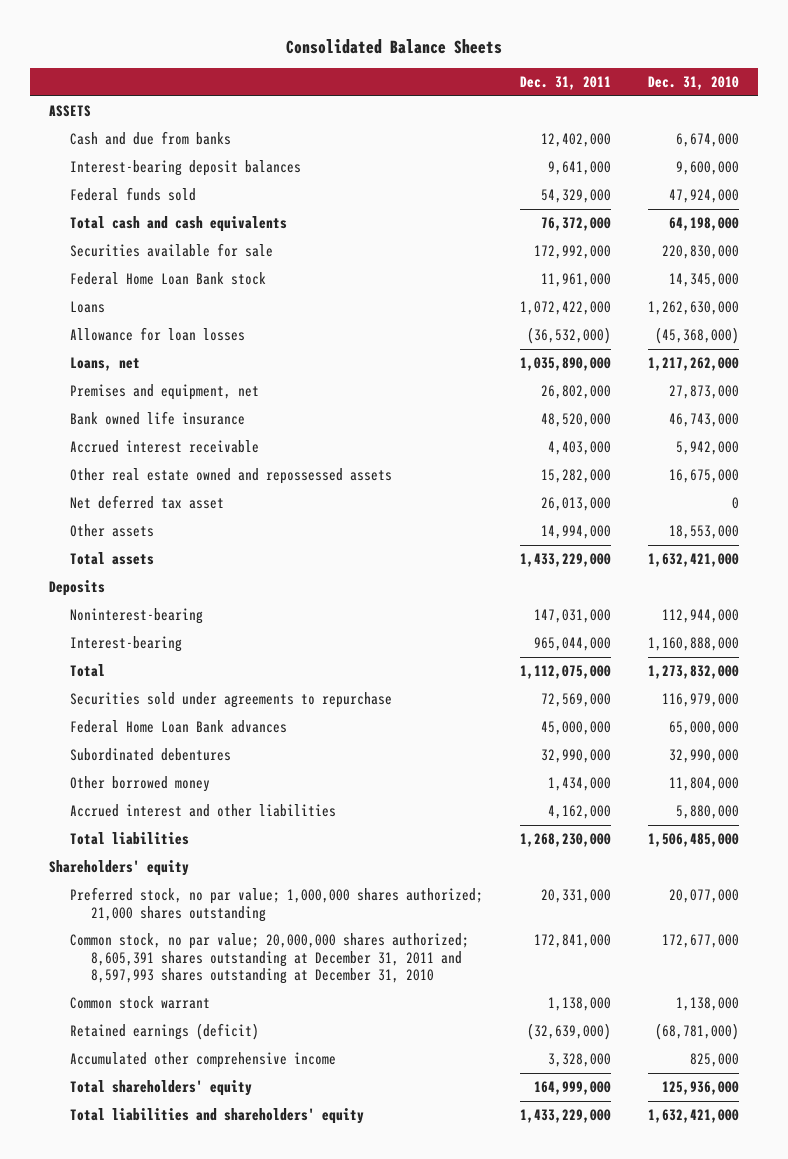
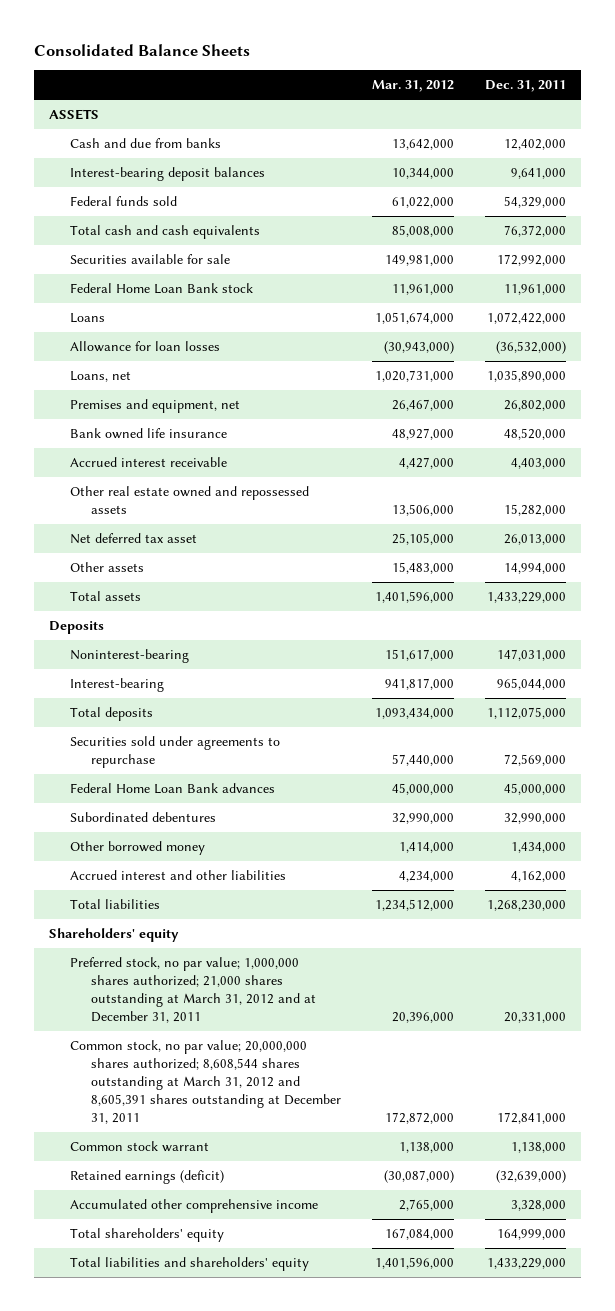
- | Dec. 31, 2011 | Dec. 31, 2010
+ | Mar. 31, 2012 | Dec. 31, 2011
- Total | 1,112,075,000 | 1,273,832,000
+ Total deposits | 1,093,434,000 | 1,112,075,000
- Preferred stock, no par value; 1,000,000 shares authorized; 21,000 shares outstanding | 20,331,000 | 20,077,000
- Common stock, no par value; 20,000,000 shares authorized; 8,605,391 shares outstanding at December 31, 2011 and 8,597,993 shares outstanding at December 31, 2010 | 172,841,000 | 172,677,000
+ Preferred stock, no par value; 1,000,000 shares authorized; 21,000 shares outstanding at March 31, 2012 and at December 31, 2011 | 20,396,000 | 20,331,000
+ Common stock, no par value; 20,000,000 shares authorized; 8,608,544 shares outstanding at March 31, 2012 and 8,605,391 shares outstanding at December 31, 2011 | 172,872,000 | 172,841,000

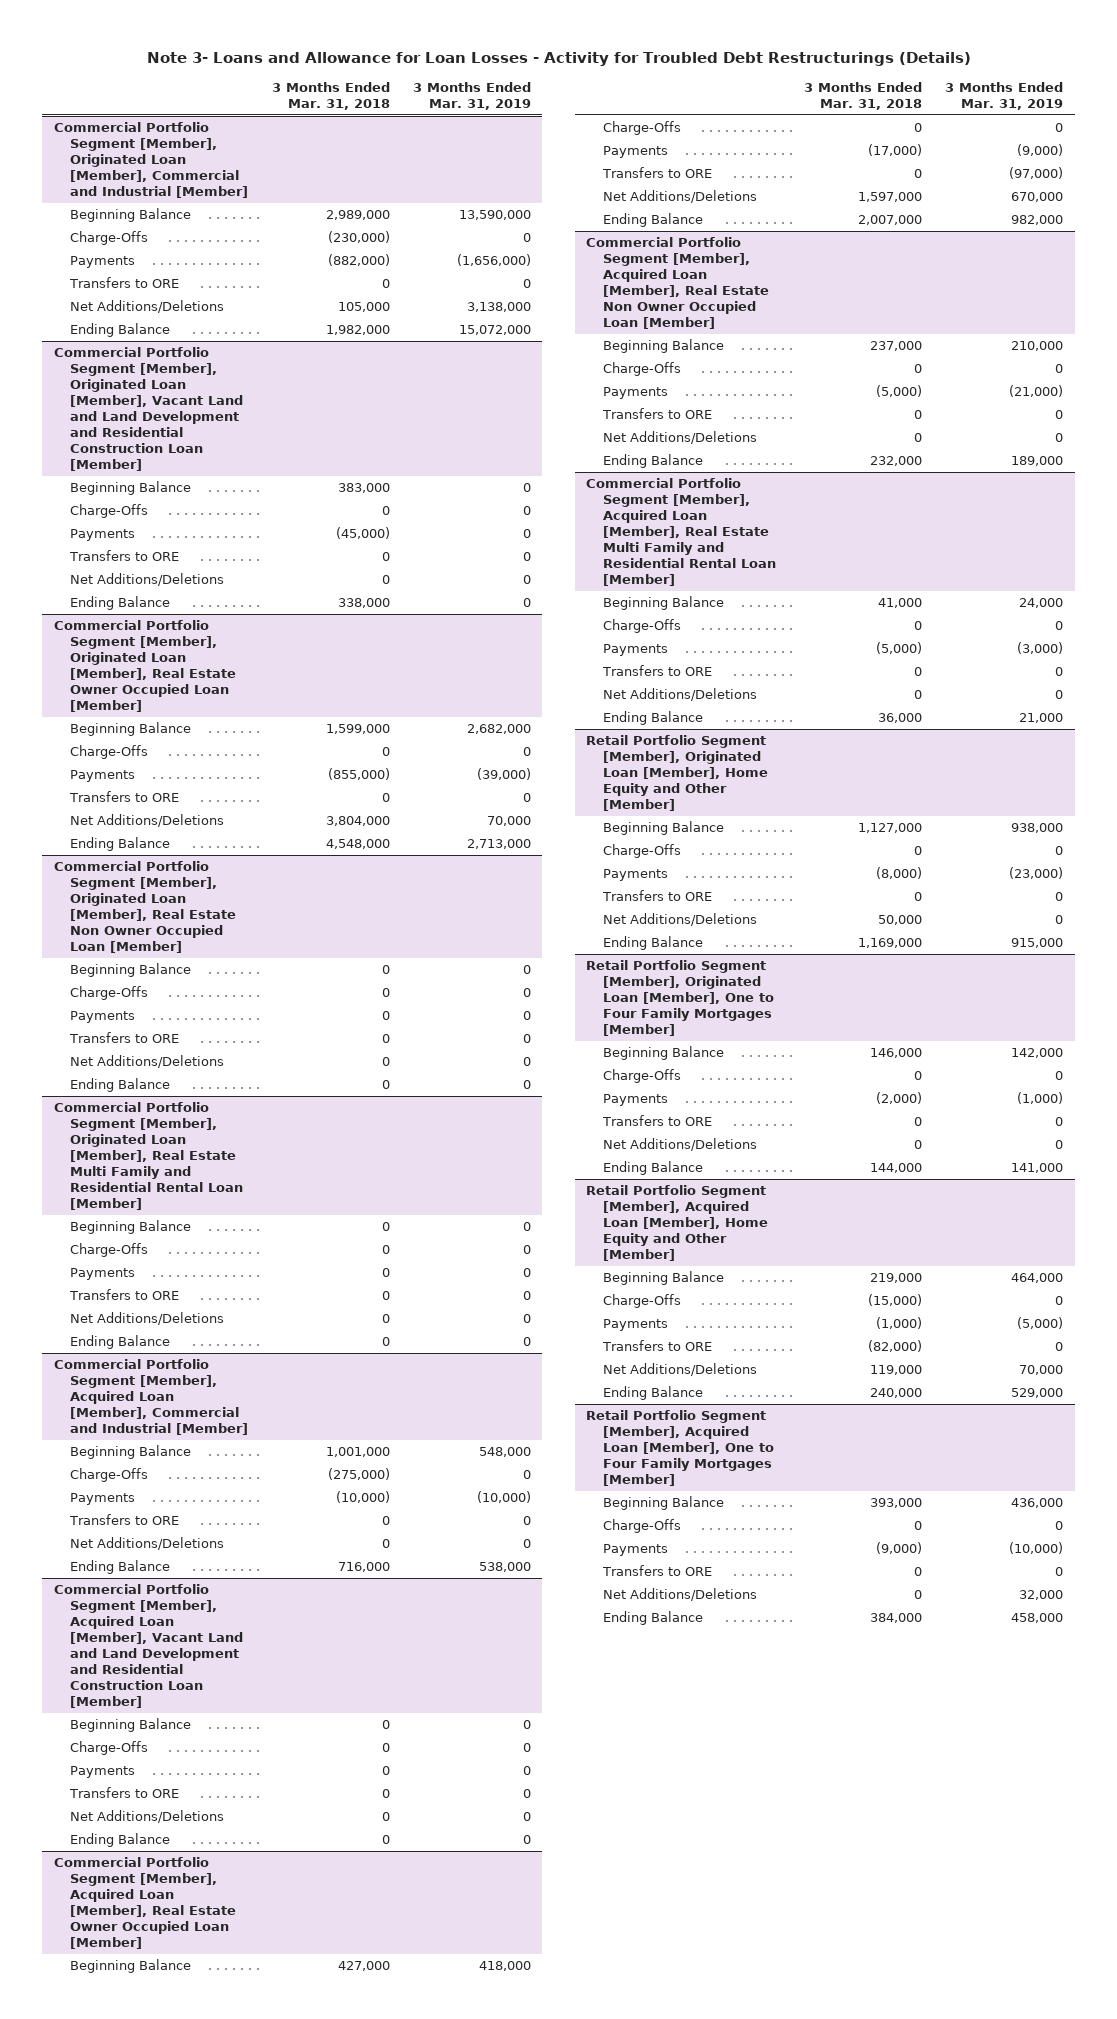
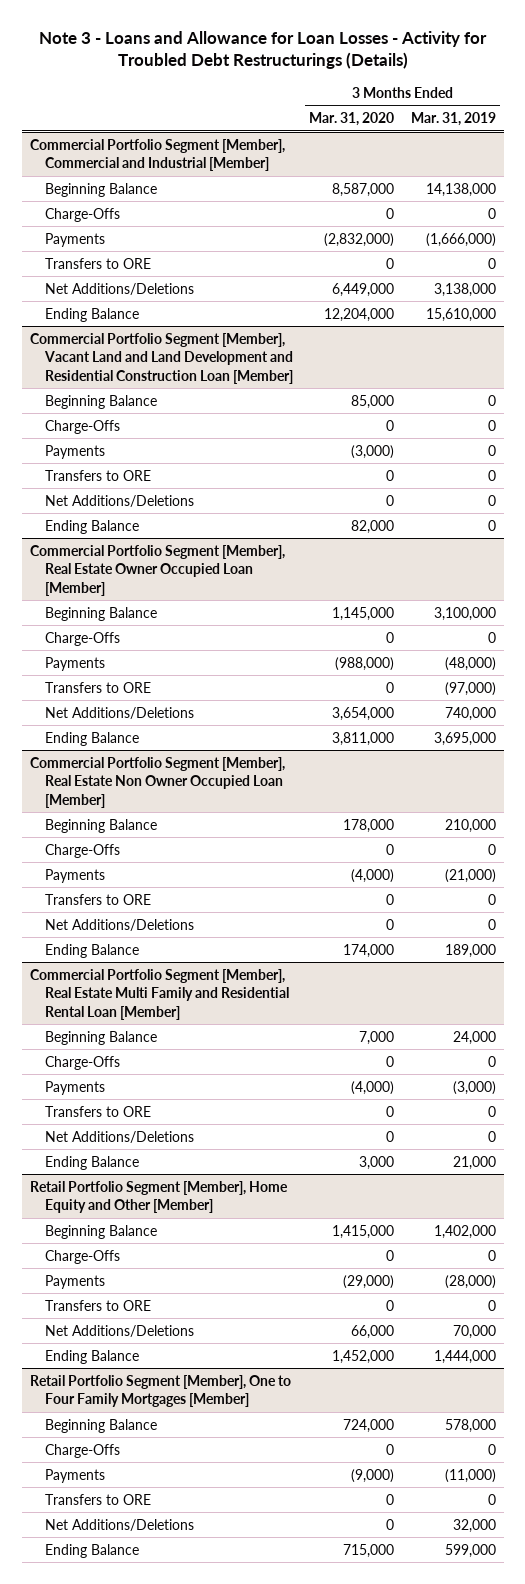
- Note 3- Loans and Allowance for Loan Losses - Activity for Troubled Debt Restructurings (Details)
+ Note 3 - Loans and Allowance for Loan Losses - Activity for Troubled Debt Restructurings (Details)
- | 3 Months Ended Mar. 31, 2018 | 3 Months Ended Mar. 31, 2019
+ | 3 Months Ended Mar. 31, 2020 | 3 Months Ended Mar. 31, 2019
- Commercial Portfolio Segment [Member], Originated Loan [Member], Commercial and Industrial [Member]
- Beginning Balance | 2,989,000 | 13,590,000
+ Commercial Portfolio Segment [Member], Commercial and Industrial [Member]
+ Beginning Balance | 8,587,000 | 14,138,000
- Payments | (882,000) | (1,656,000)
+ Payments | (2,832,000) | (1,666,000)
- Ending Balance | 1,982,000 | 15,072,000
- Commercial Portfolio Segment [Member], Originated Loan [Member], Vacant Land and Land Development and Residential Construction Loan [Member]
- Beginning Balance | 383,000 | 0
- Charge-Offs | 0 | 0
- Payments | (45,000) | 0
- Transfers to ORE | 0 | 0
- Net Additions/Deletions | 0 | 0
- Ending Balance | 338,000 | 0
- Commercial Portfolio Segment [Member], Originated Loan [Member], Real Estate Owner Occupied Loan [Member]
- Beginning Balance | 1,599,000 | 2,682,000
- Charge-Offs | 0 | 0
- Payments | (855,000) | (39,000)
- Transfers to ORE | 0 | 0
- Net Additions/Deletions | 3,804,000 | 70,000
- Ending Balance | 4,548,000 | 2,713,000
- Commercial Portfolio Segment [Member], Originated Loan [Member], Real Estate Non Owner Occupied Loan [Member]
- Beginning Balance | 0 | 0
- Charge-Offs | 0 | 0
- Payments | 0 | 0
- Transfers to ORE | 0 | 0
- Net Additions/Deletions | 0 | 0
- Ending Balance | 0 | 0
- Commercial Portfolio Segment [Member], Originated Loan [Member], Real Estate Multi Family and Residential Rental Loan [Member]
- Beginning Balance | 0 | 0
- Charge-Offs | 0 | 0
- Payments | 0 | 0
- Transfers to ORE | 0 | 0
- Net Additions/Deletions | 0 | 0
- Ending Balance | 0 | 0
- Commercial Portfolio Segment [Member], Acquired Loan [Member], Commercial and Industrial [Member]
- Beginning Balance | 1,001,000 | 548,000
- Charge-Offs | (275,000) | 0
- Payments | (10,000) | (10,000)
- Transfers to ORE | 0 | 0
- Net Additions/Deletions | 0 | 0
- Ending Balance | 716,000 | 538,000
- Commercial Portfolio Segment [Member], Acquired Loan [Member], Vacant Land and Land Development and Residential Construction Loan [Member]
+ Ending Balance | 12,204,000 | 15,610,000
+ Commercial Portfolio Segment [Member], Vacant Land and Land Development and Residential Construction Loan [Member]
- Commercial Portfolio Segment [Member], Acquired Loan [Member], Real Estate Owner Occupied Loan [Member]
- Beginning Balance | 427,000 | 418,000
+ Commercial Portfolio Segment [Member], Real Estate Owner Occupied Loan [Member]
+ Beginning Balance | 1,145,000 | 3,100,000
- Payments | (17,000) | (9,000)
+ Payments | (988,000) | (48,000)
- Net Additions/Deletions | 1,597,000 | 670,000
- Ending Balance | 2,007,000 | 982,000
- Commercial Portfolio Segment [Member], Acquired Loan [Member], Real Estate Non Owner Occupied Loan [Member]
+ Net Additions/Deletions | 3,654,000 | 740,000
+ Ending Balance | 3,811,000 | 3,695,000
+ Commercial Portfolio Segment [Member], Real Estate Non Owner Occupied Loan [Member]
- Commercial Portfolio Segment [Member], Acquired Loan [Member], Real Estate Multi Family and Residential Rental Loan [Member]
+ Commercial Portfolio Segment [Member], Real Estate Multi Family and Residential Rental Loan [Member]
- Retail Portfolio Segment [Member], Originated Loan [Member], Home Equity and Other [Member]
- Beginning Balance | 1,127,000 | 938,000
- Charge-Offs | 0 | 0
- Payments | (8,000) | (23,000)
- Transfers to ORE | 0 | 0
- Net Additions/Deletions | 50,000 | 0
- Ending Balance | 1,169,000 | 915,000
- Retail Portfolio Segment [Member], Originated Loan [Member], One to Four Family Mortgages [Member]
- Beginning Balance | 146,000 | 142,000
- Charge-Offs | 0 | 0
- Payments | (2,000) | (1,000)
- Transfers to ORE | 0 | 0
- Net Additions/Deletions | 0 | 0
- Ending Balance | 144,000 | 141,000
- Retail Portfolio Segment [Member], Acquired Loan [Member], Home Equity and Other [Member]
- Beginning Balance | 219,000 | 464,000
+ Retail Portfolio Segment [Member], Home Equity and Other [Member]
+ Beginning Balance | 1,415,000 | 1,402,000
- Payments | (1,000) | (5,000)
+ Payments | (29,000) | (28,000)
- Ending Balance | 240,000 | 529,000
- Retail Portfolio Segment [Member], Acquired Loan [Member], One to Four Family Mortgages [Member]
- Beginning Balance | 393,000 | 436,000
+ Ending Balance | 1,452,000 | 1,444,000
+ Retail Portfolio Segment [Member], One to Four Family Mortgages [Member]
+ Beginning Balance | 724,000 | 578,000
- Payments | (9,000) | (10,000)
+ Payments | (9,000) | (11,000)
- Ending Balance | 384,000 | 458,000
+ Ending Balance | 715,000 | 599,000

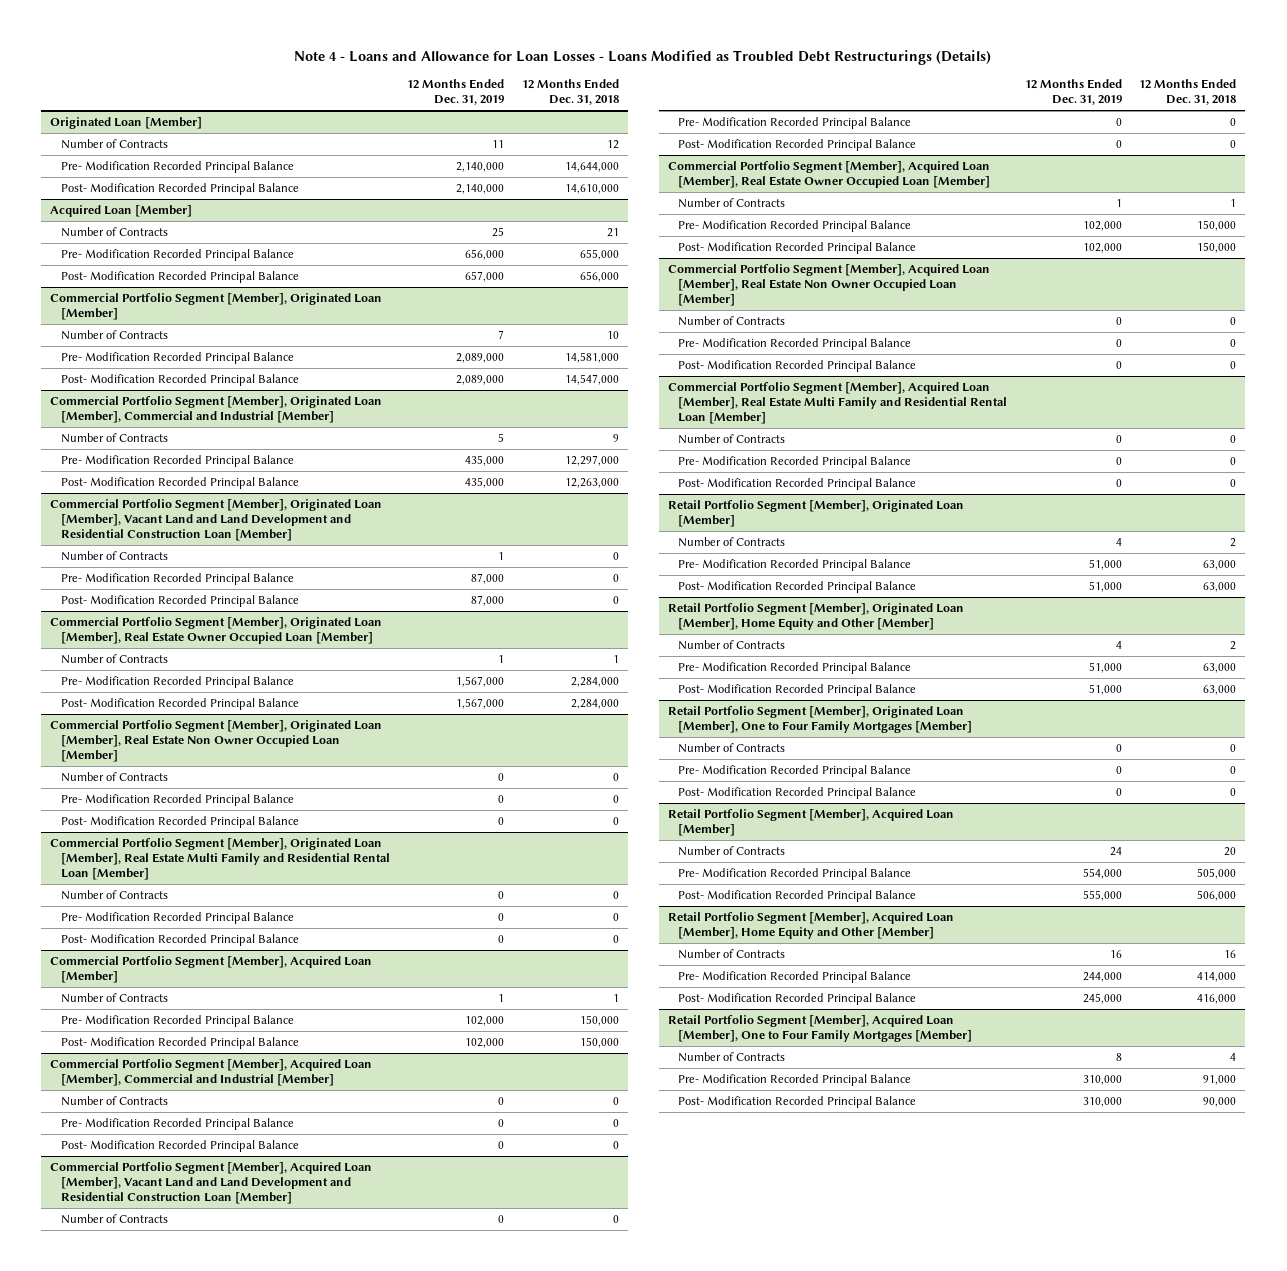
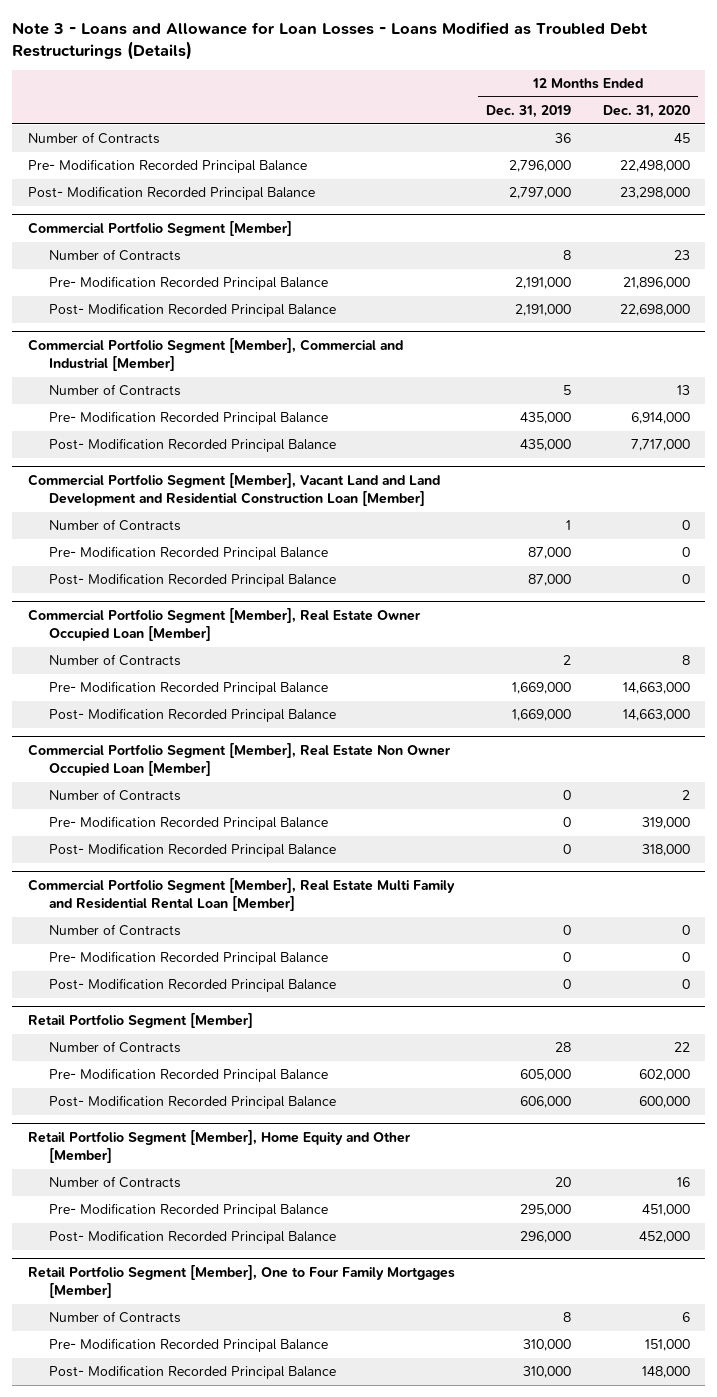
- Note 4 - Loans and Allowance for Loan Losses - Loans Modified as Troubled Debt Restructurings (Details)
+ Note 3 - Loans and Allowance for Loan Losses - Loans Modified as Troubled Debt Restructurings (Details)
- | 12 Months Ended Dec. 31, 2019 | 12 Months Ended Dec. 31, 2018
+ | 12 Months Ended Dec. 31, 2019 | 12 Months Ended Dec. 31, 2020
- Originated Loan [Member]
- Number of Contracts | 11 | 12
- Pre- Modification Recorded Principal Balance | 2,140,000 | 14,644,000
- Post- Modification Recorded Principal Balance | 2,140,000 | 14,610,000
- Acquired Loan [Member]
- Number of Contracts | 25 | 21
- Pre- Modification Recorded Principal Balance | 656,000 | 655,000
- Post- Modification Recorded Principal Balance | 657,000 | 656,000
- Commercial Portfolio Segment [Member], Originated Loan [Member]
- Number of Contracts | 7 | 10
- Pre- Modification Recorded Principal Balance | 2,089,000 | 14,581,000
- Post- Modification Recorded Principal Balance | 2,089,000 | 14,547,000
- Commercial Portfolio Segment [Member], Originated Loan [Member], Commercial and Industrial [Member]
+ Number of Contracts | 36 | 45
+ Pre- Modification Recorded Principal Balance | 2,796,000 | 22,498,000
+ Post- Modification Recorded Principal Balance | 2,797,000 | 23,298,000
+ Commercial Portfolio Segment [Member]
+ Number of Contracts | 8 | 23
+ Pre- Modification Recorded Principal Balance | 2,191,000 | 21,896,000
+ Post- Modification Recorded Principal Balance | 2,191,000 | 22,698,000
+ Commercial Portfolio Segment [Member], Commercial and Industrial [Member]
- Commercial Portfolio Segment [Member], Originated Loan [Member], Vacant Land and Land Development and Residential Construction Loan [Member]
+ Commercial Portfolio Segment [Member], Vacant Land and Land Development and Residential Construction Loan [Member]
- Commercial Portfolio Segment [Member], Originated Loan [Member], Real Estate Owner Occupied Loan [Member]
- Number of Contracts | 1 | 1
- Pre- Modification Recorded Principal Balance | 1,567,000 | 2,284,000
- Post- Modification Recorded Principal Balance | 1,567,000 | 2,284,000
- Commercial Portfolio Segment [Member], Originated Loan [Member], Real Estate Non Owner Occupied Loan [Member]
- Number of Contracts | 0 | 0
- Pre- Modification Recorded Principal Balance | 0 | 0
- Post- Modification Recorded Principal Balance | 0 | 0
- Commercial Portfolio Segment [Member], Originated Loan [Member], Real Estate Multi Family and Residential Rental Loan [Member]
- Number of Contracts | 0 | 0
- Pre- Modification Recorded Principal Balance | 0 | 0
- Post- Modification Recorded Principal Balance | 0 | 0
- Commercial Portfolio Segment [Member], Acquired Loan [Member]
- Number of Contracts | 1 | 1
- Pre- Modification Recorded Principal Balance | 102,000 | 150,000
- Post- Modification Recorded Principal Balance | 102,000 | 150,000
- Commercial Portfolio Segment [Member], Acquired Loan [Member], Commercial and Industrial [Member]
- Number of Contracts | 0 | 0
- Pre- Modification Recorded Principal Balance | 0 | 0
- Post- Modification Recorded Principal Balance | 0 | 0
- Commercial Portfolio Segment [Member], Acquired Loan [Member], Vacant Land and Land Development and Residential Construction Loan [Member]
- Number of Contracts | 0 | 0
- Pre- Modification Recorded Principal Balance | 0 | 0
- Post- Modification Recorded Principal Balance | 0 | 0
- Commercial Portfolio Segment [Member], Acquired Loan [Member], Real Estate Owner Occupied Loan [Member]
- Number of Contracts | 1 | 1
- Pre- Modification Recorded Principal Balance | 102,000 | 150,000
- Post- Modification Recorded Principal Balance | 102,000 | 150,000
- Commercial Portfolio Segment [Member], Acquired Loan [Member], Real Estate Non Owner Occupied Loan [Member]
- Number of Contracts | 0 | 0
- Pre- Modification Recorded Principal Balance | 0 | 0
- Post- Modification Recorded Principal Balance | 0 | 0
- Commercial Portfolio Segment [Member], Acquired Loan [Member], Real Estate Multi Family and Residential Rental Loan [Member]
+ Commercial Portfolio Segment [Member], Real Estate Owner Occupied Loan [Member]
+ Number of Contracts | 2 | 8
+ Pre- Modification Recorded Principal Balance | 1,669,000 | 14,663,000
+ Post- Modification Recorded Principal Balance | 1,669,000 | 14,663,000
+ Commercial Portfolio Segment [Member], Real Estate Non Owner Occupied Loan [Member]
- Retail Portfolio Segment [Member], Originated Loan [Member]
- Number of Contracts | 4 | 2
- Pre- Modification Recorded Principal Balance | 51,000 | 63,000
- Post- Modification Recorded Principal Balance | 51,000 | 63,000
- Retail Portfolio Segment [Member], Originated Loan [Member], Home Equity and Other [Member]
- Number of Contracts | 4 | 2
- Pre- Modification Recorded Principal Balance | 51,000 | 63,000
- Post- Modification Recorded Principal Balance | 51,000 | 63,000
- Retail Portfolio Segment [Member], Originated Loan [Member], One to Four Family Mortgages [Member]
+ Commercial Portfolio Segment [Member], Real Estate Multi Family and Residential Rental Loan [Member]
- Retail Portfolio Segment [Member], Acquired Loan [Member]
- Number of Contracts | 24 | 20
- Pre- Modification Recorded Principal Balance | 554,000 | 505,000
- Post- Modification Recorded Principal Balance | 555,000 | 506,000
- Retail Portfolio Segment [Member], Acquired Loan [Member], Home Equity and Other [Member]
- Number of Contracts | 16 | 16
- Pre- Modification Recorded Principal Balance | 244,000 | 414,000
- Post- Modification Recorded Principal Balance | 245,000 | 416,000
- Retail Portfolio Segment [Member], Acquired Loan [Member], One to Four Family Mortgages [Member]
+ Retail Portfolio Segment [Member]
+ Number of Contracts | 28 | 22
+ Pre- Modification Recorded Principal Balance | 605,000 | 602,000
+ Post- Modification Recorded Principal Balance | 606,000 | 600,000
+ Retail Portfolio Segment [Member], Home Equity and Other [Member]
+ Number of Contracts | 20 | 16
+ Pre- Modification Recorded Principal Balance | 295,000 | 451,000
+ Post- Modification Recorded Principal Balance | 296,000 | 452,000
+ Retail Portfolio Segment [Member], One to Four Family Mortgages [Member]

